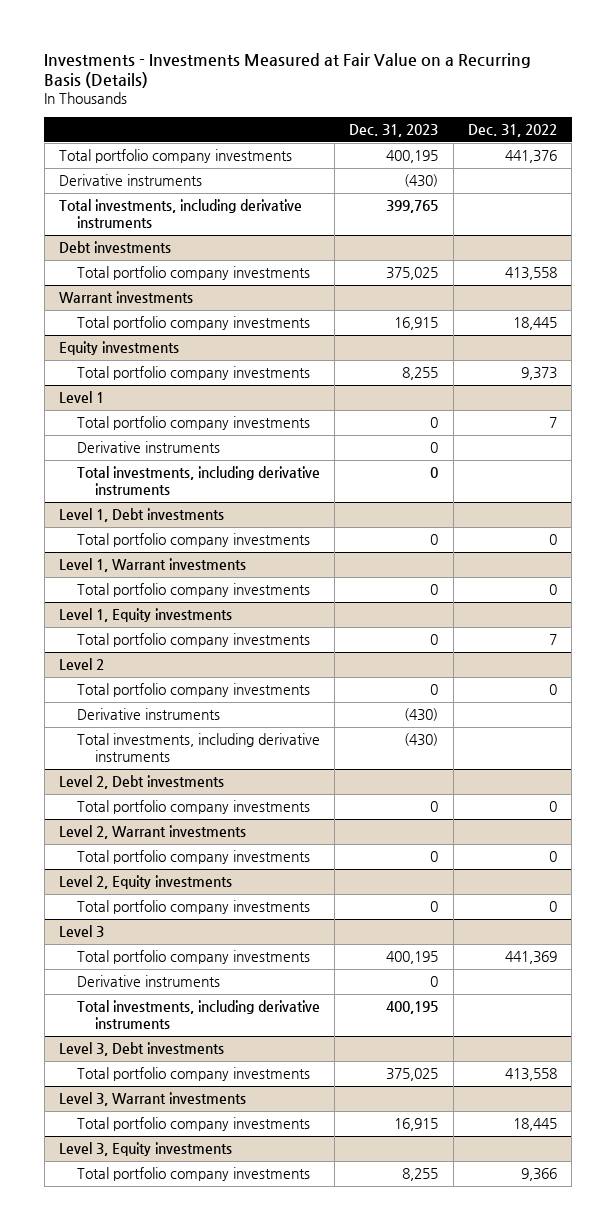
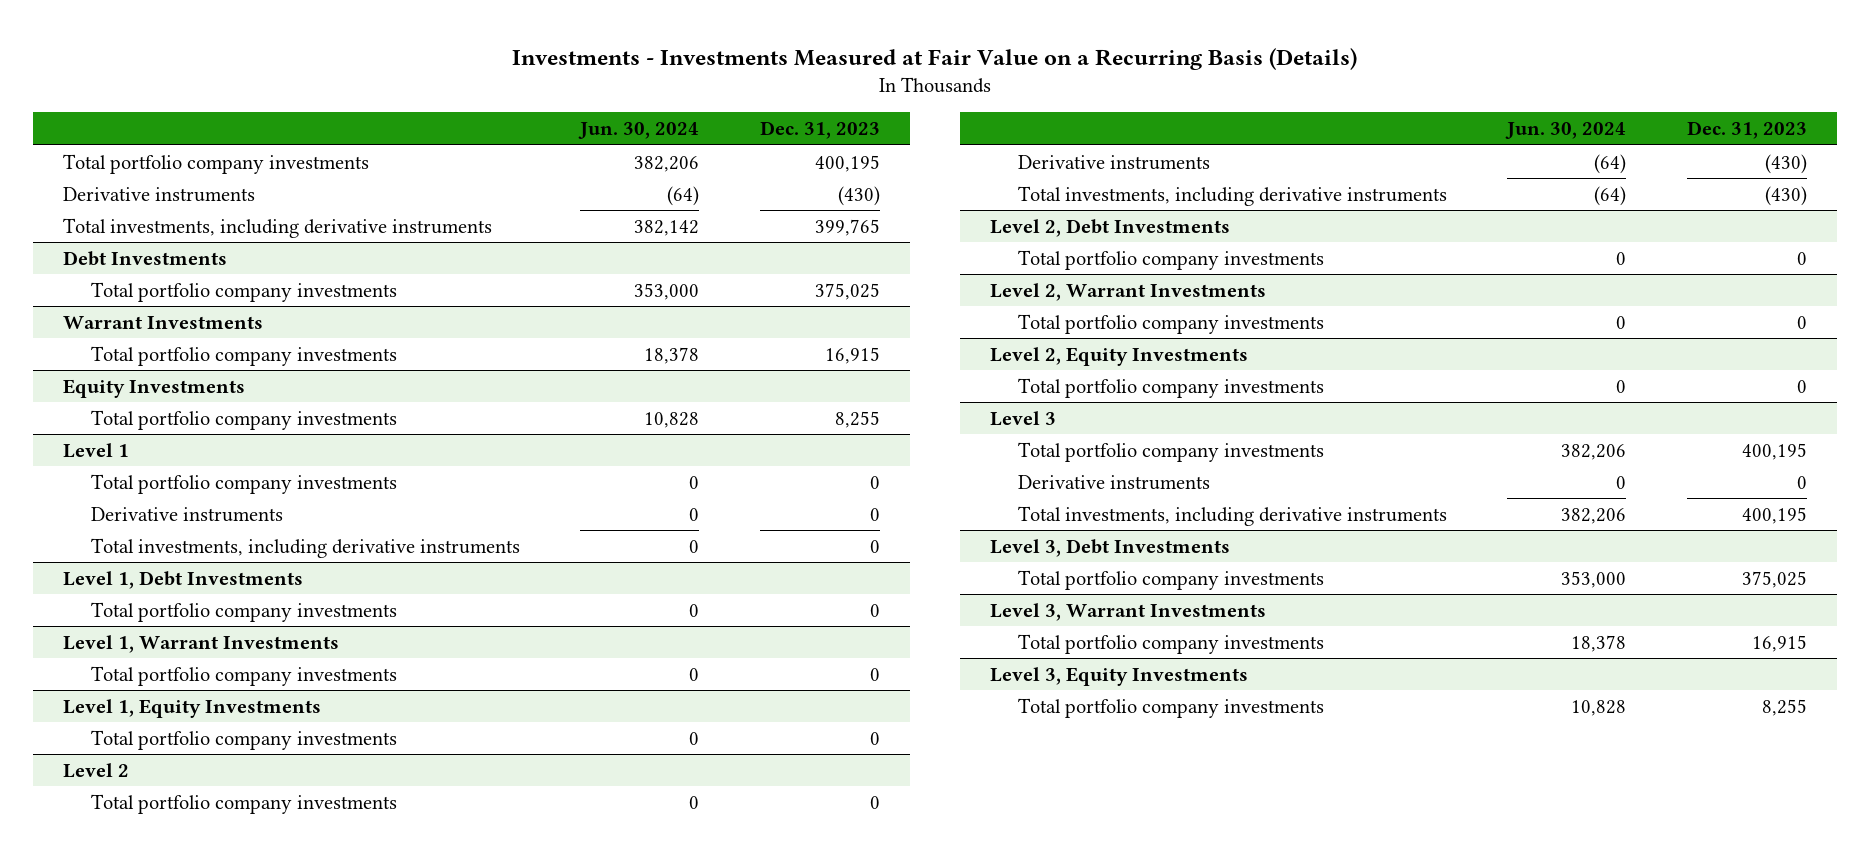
- | Dec. 31, 2023 | Dec. 31, 2022
+ | Jun. 30, 2024 | Dec. 31, 2023
- Debt investments
+ Debt Investments
- Warrant investments
+ Warrant Investments
- Equity investments
+ Equity Investments
- Level 1, Debt investments
+ Level 1, Debt Investments
- Level 1, Warrant investments
+ Level 1, Warrant Investments
- Level 1, Equity investments
+ Level 1, Equity Investments
- Level 2, Debt investments
+ Level 2, Debt Investments
- Level 2, Warrant investments
+ Level 2, Warrant Investments
- Level 2, Equity investments
+ Level 2, Equity Investments
- Level 3, Debt investments
+ Level 3, Debt Investments
- Level 3, Warrant investments
+ Level 3, Warrant Investments
- Level 3, Equity investments
+ Level 3, Equity Investments

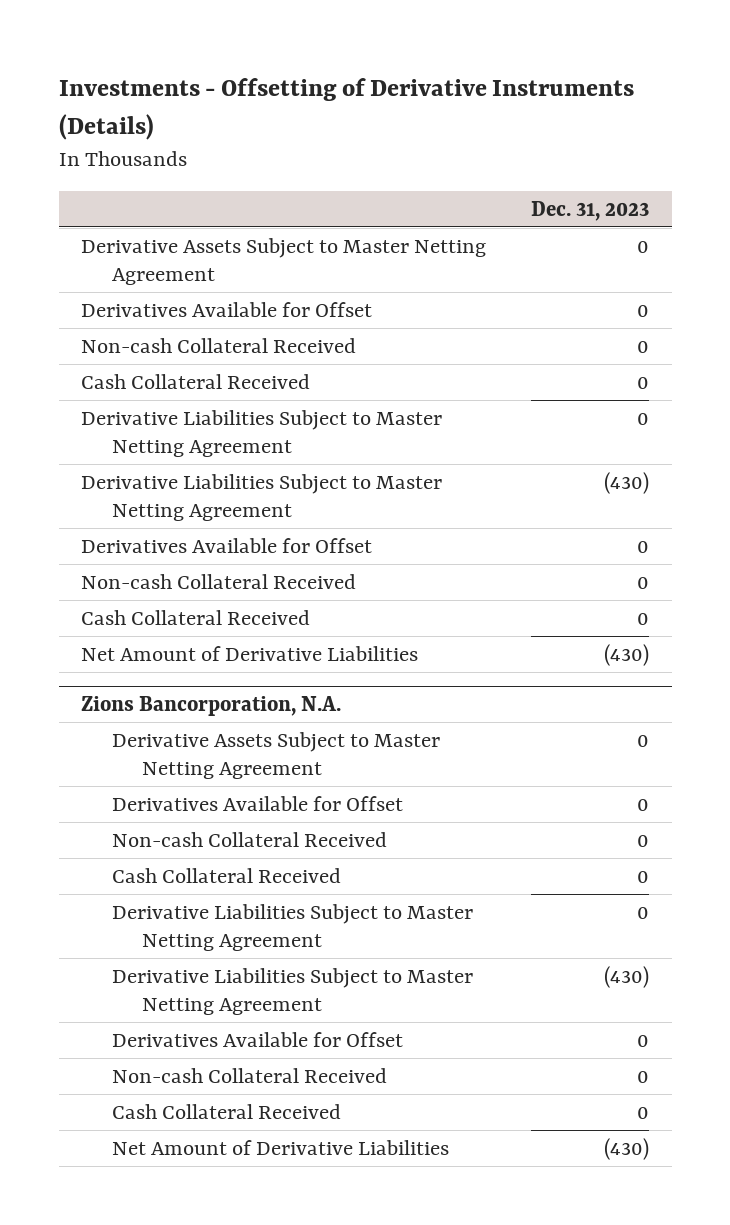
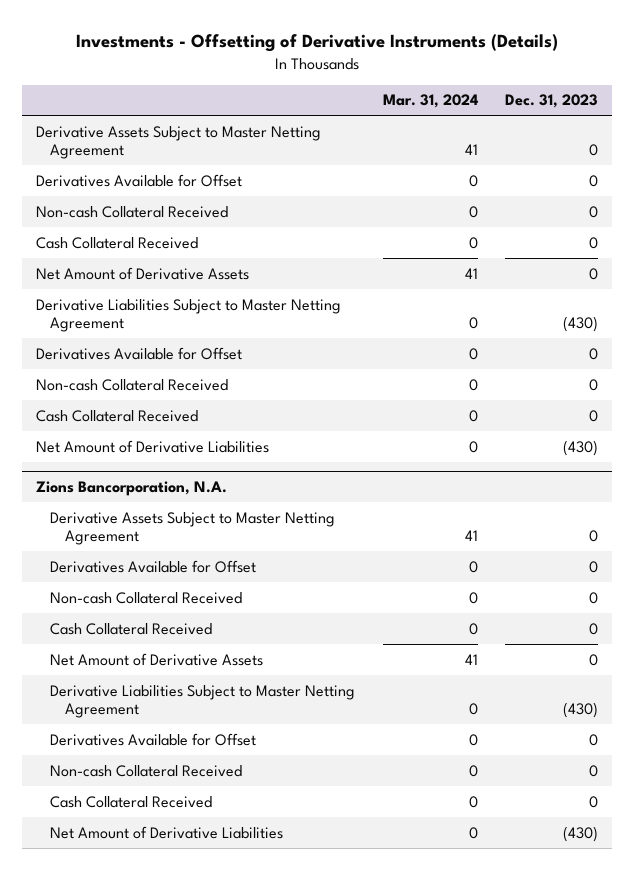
- | Dec. 31, 2023
+ | Mar. 31, 2024 | Dec. 31, 2023
- Derivative Liabilities Subject to Master Netting Agreement | 0
+ Net Amount of Derivative Assets | 41 | 0
@ Zions Bancorporation, N.A.
- Derivative Liabilities Subject to Master Netting Agreement | 0
+ Net Amount of Derivative Assets | 41 | 0

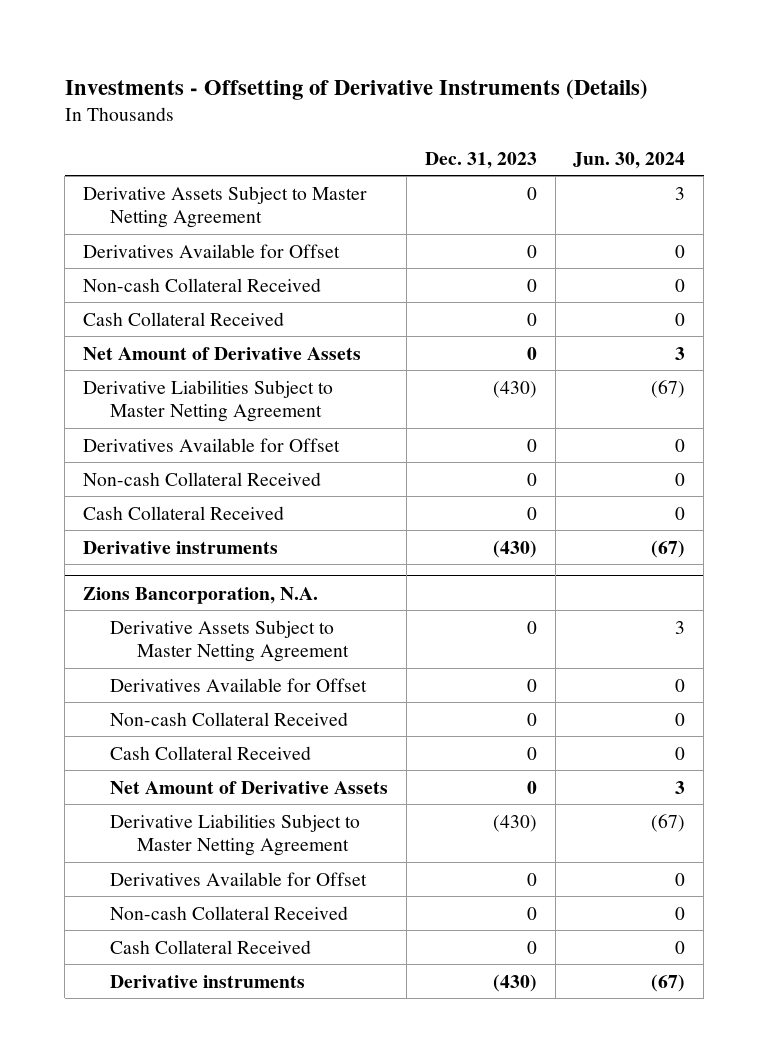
- | Mar. 31, 2024 | Dec. 31, 2023
+ | Dec. 31, 2023 | Jun. 30, 2024
- Net Amount of Derivative Liabilities | 0 | (430)
+ Derivative instruments | (430) | (67)
@ Zions Bancorporation, N.A.
- Net Amount of Derivative Liabilities | 0 | (430)
+ Derivative instruments | (430) | (67)

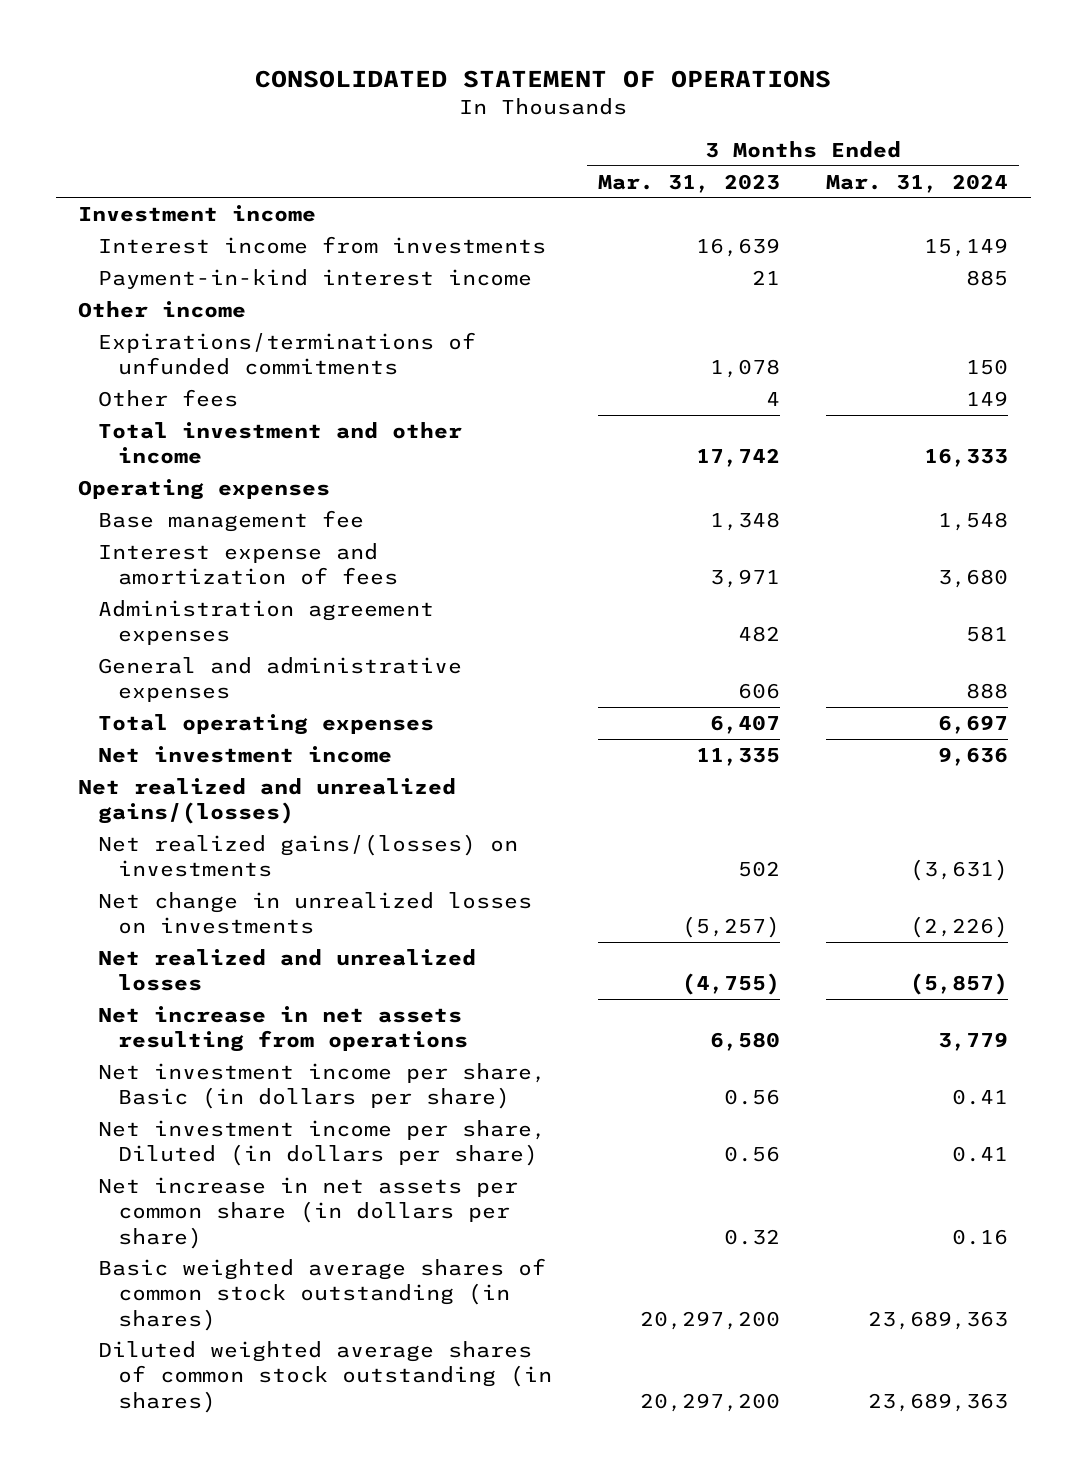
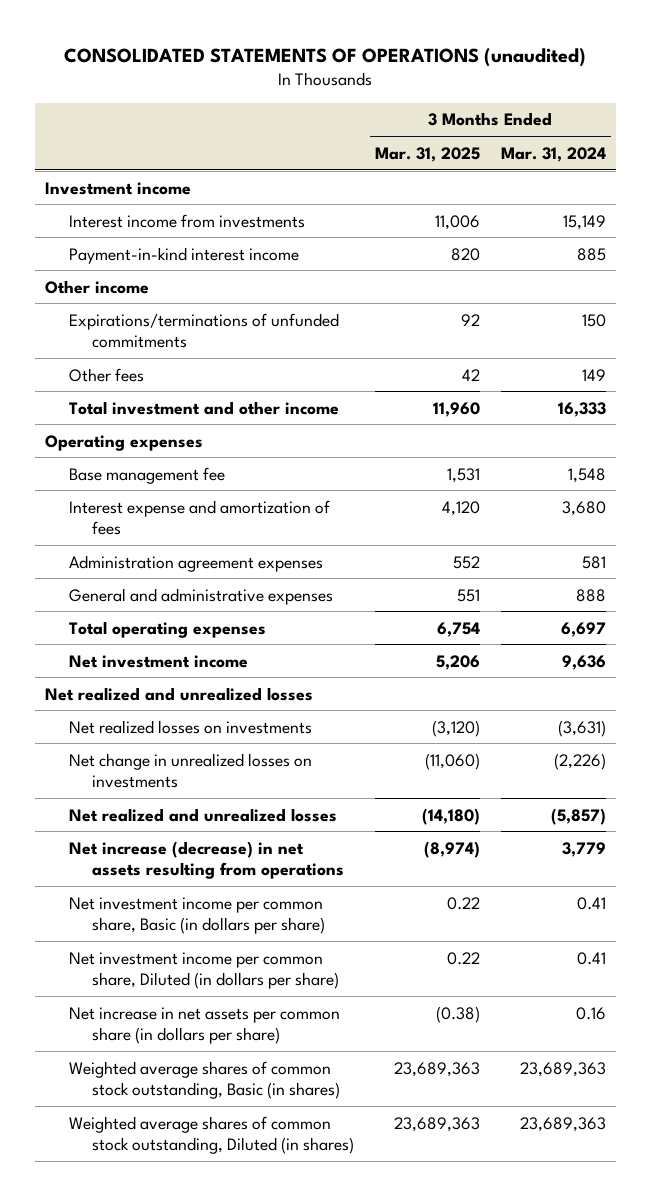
- CONSOLIDATED STATEMENT OF OPERATIONS
+ CONSOLIDATED STATEMENTS OF OPERATIONS (unaudited)
- | 3 Months Ended Mar. 31, 2023 | 3 Months Ended Mar. 31, 2024
+ | 3 Months Ended Mar. 31, 2025 | 3 Months Ended Mar. 31, 2024
- Net realized and unrealized gains/(losses)
- Net realized gains/(losses) on investments | 502 | (3,631)
+ Net realized and unrealized losses
+ Net realized losses on investments | (3,120) | (3,631)
- Net increase in net assets resulting from operations | 6,580 | 3,779
- Net investment income per share, Basic (in dollars per share) | 0.56 | 0.41
- Net investment income per share, Diluted (in dollars per share) | 0.56 | 0.41
+ Net increase (decrease) in net assets resulting from operations | (8,974) | 3,779
+ Net investment income per common share, Basic (in dollars per share) | 0.22 | 0.41
+ Net investment income per common share, Diluted (in dollars per share) | 0.22 | 0.41
- Basic weighted average shares of common stock outstanding (in shares) | 20,297,200 | 23,689,363
- Diluted weighted average shares of common stock outstanding (in shares) | 20,297,200 | 23,689,363
+ Weighted average shares of common stock outstanding, Basic (in shares) | 23,689,363 | 23,689,363
+ Weighted average shares of common stock outstanding, Diluted (in shares) | 23,689,363 | 23,689,363

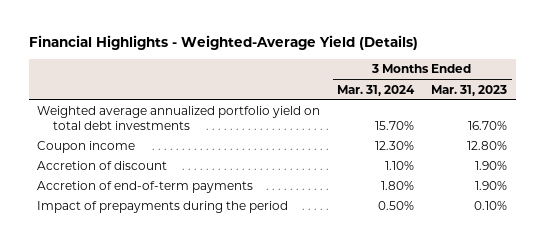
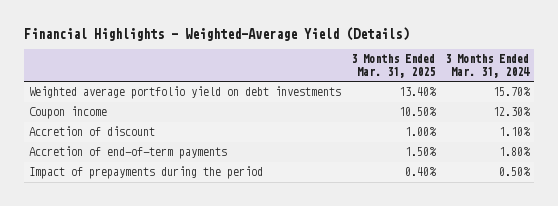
- | 3 Months Ended Mar. 31, 2024 | 3 Months Ended Mar. 31, 2023
+ | 3 Months Ended Mar. 31, 2025 | 3 Months Ended Mar. 31, 2024
- Weighted average annualized portfolio yield on total debt investments | 15.70% | 16.70%
+ Weighted average portfolio yield on debt investments | 13.40% | 15.70%

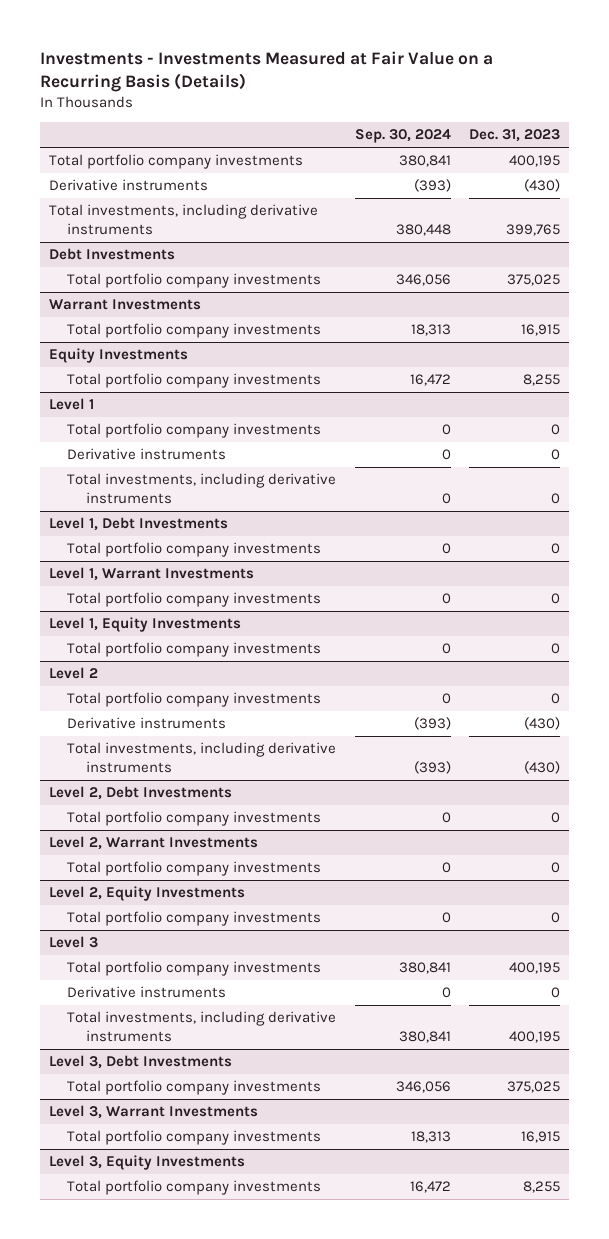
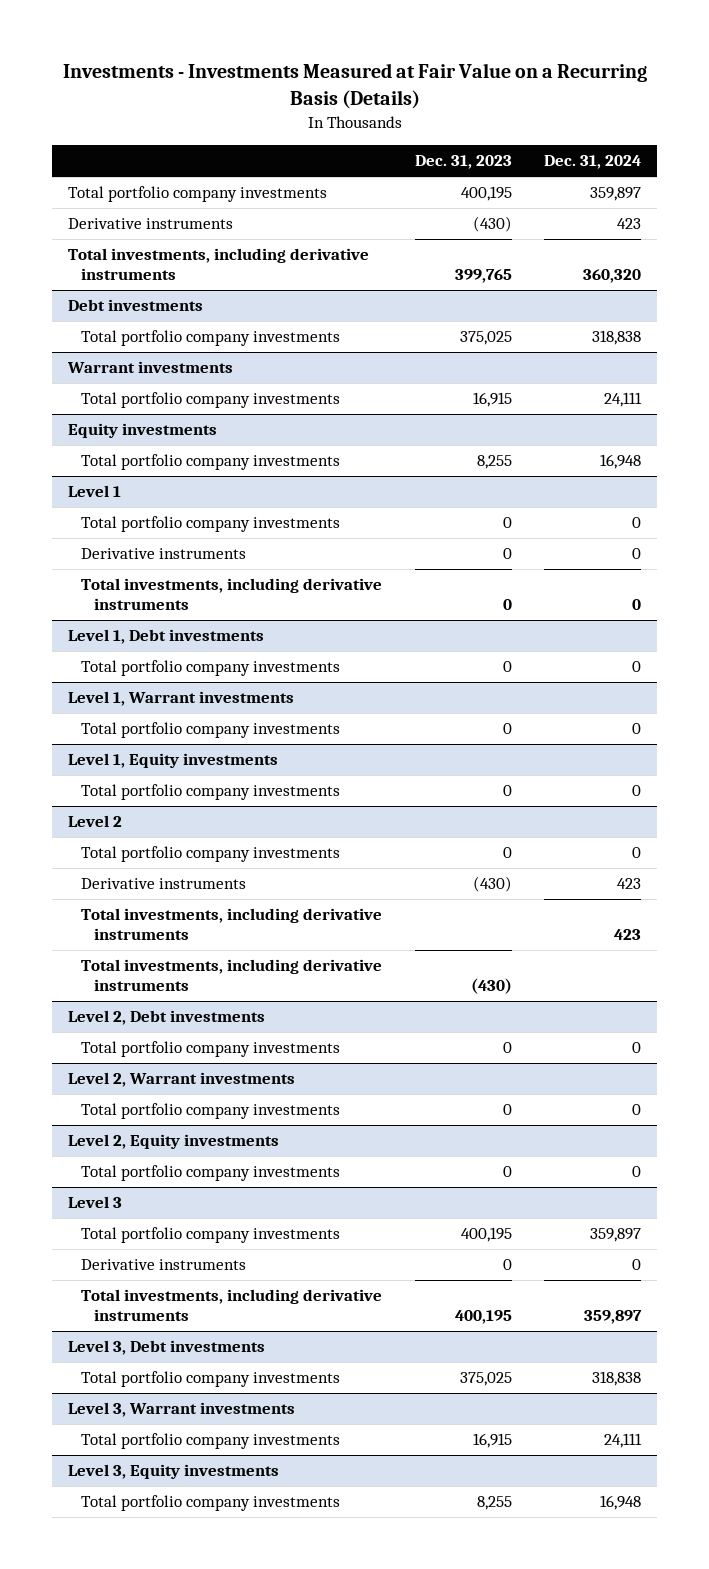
- | Sep. 30, 2024 | Dec. 31, 2023
+ | Dec. 31, 2023 | Dec. 31, 2024
- Debt Investments
+ Debt investments
- Warrant Investments
+ Warrant investments
- Equity Investments
+ Equity investments
- Level 1, Debt Investments
+ Level 1, Debt investments
- Level 1, Warrant Investments
+ Level 1, Warrant investments
- Level 1, Equity Investments
+ Level 1, Equity investments
@ Level 2
+ Total investments, including derivative instruments | | 423
- Level 2, Debt Investments
+ Level 2, Debt investments
- Level 2, Warrant Investments
+ Level 2, Warrant investments
- Level 2, Equity Investments
+ Level 2, Equity investments
- Level 3, Debt Investments
+ Level 3, Debt investments
- Level 3, Warrant Investments
+ Level 3, Warrant investments
- Level 3, Equity Investments
+ Level 3, Equity investments

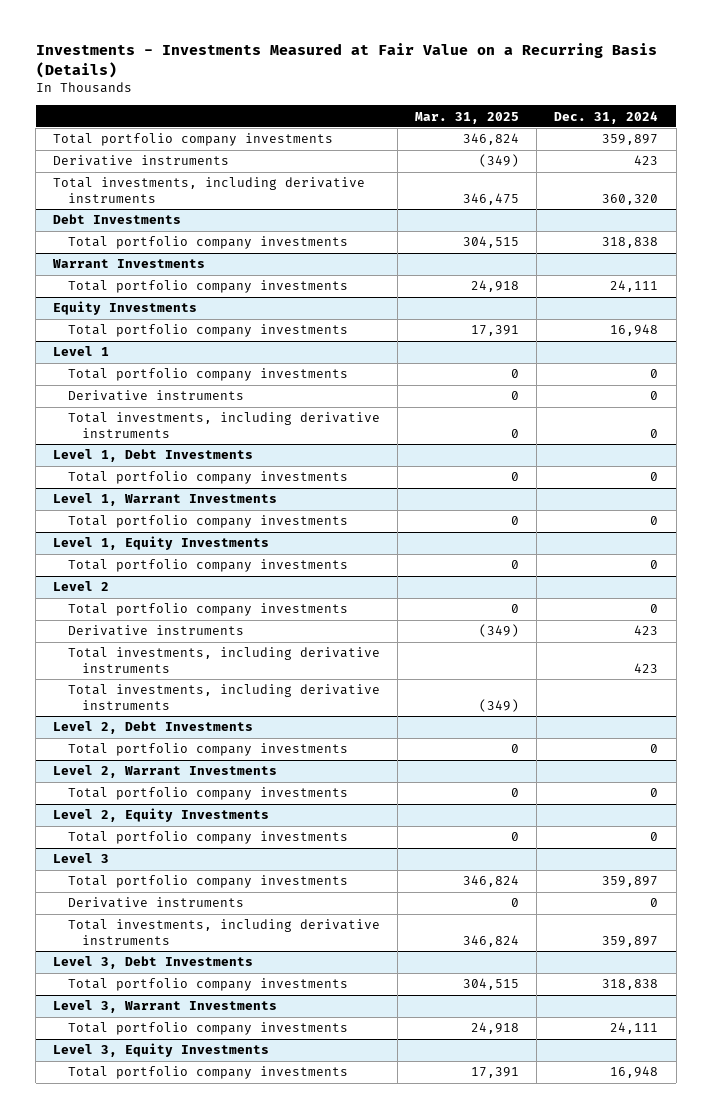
- | Dec. 31, 2023 | Dec. 31, 2024
+ | Mar. 31, 2025 | Dec. 31, 2024
- Debt investments
+ Debt Investments
- Warrant investments
+ Warrant Investments
- Equity investments
+ Equity Investments
- Level 1, Debt investments
+ Level 1, Debt Investments
- Level 1, Warrant investments
+ Level 1, Warrant Investments
- Level 1, Equity investments
+ Level 1, Equity Investments
- Level 2, Debt investments
+ Level 2, Debt Investments
- Level 2, Warrant investments
+ Level 2, Warrant Investments
- Level 2, Equity investments
+ Level 2, Equity Investments
- Level 3, Debt investments
+ Level 3, Debt Investments
- Level 3, Warrant investments
+ Level 3, Warrant Investments
- Level 3, Equity investments
+ Level 3, Equity Investments

